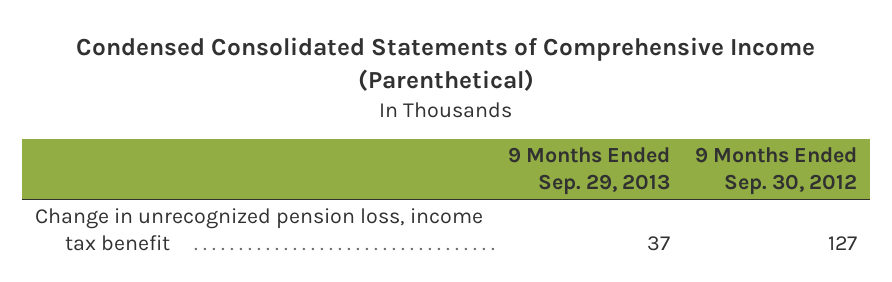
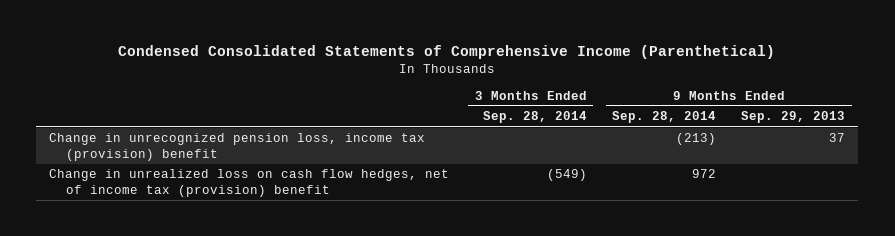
- | 9 Months Ended Sep. 29, 2013 | 9 Months Ended Sep. 30, 2012
+ | 3 Months Ended Sep. 28, 2014 | 9 Months Ended Sep. 28, 2014 | 9 Months Ended Sep. 29, 2013
- Change in unrecognized pension loss, income tax benefit | 37 | 127
+ Change in unrecognized pension loss, income tax (provision) benefit | | (213) | 37
+ Change in unrealized loss on cash flow hedges, net of income tax (provision) benefit | (549) | 972 |

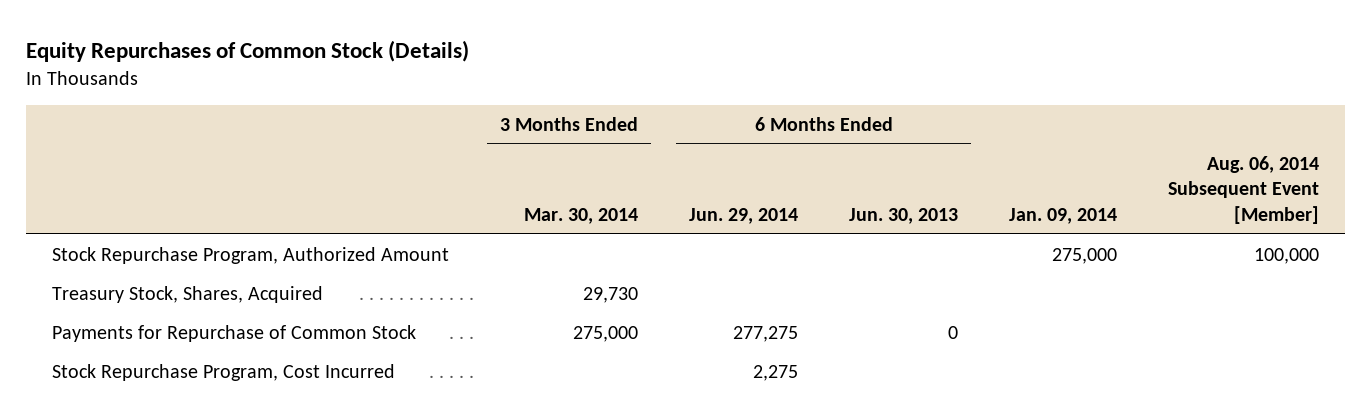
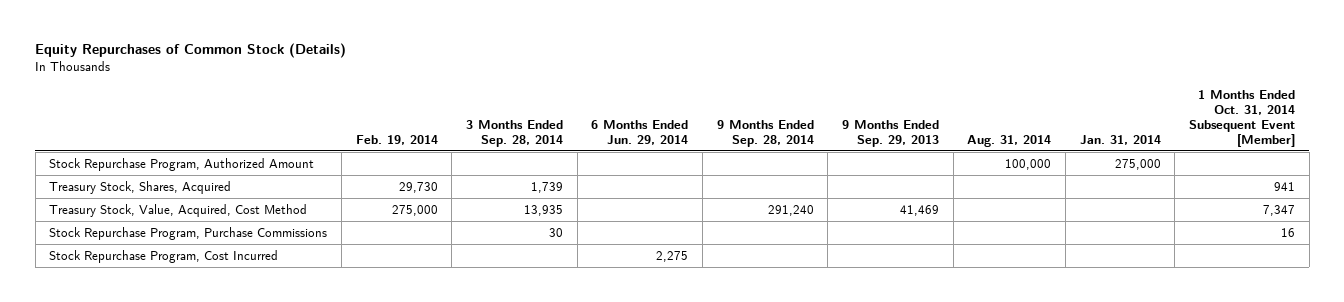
- | 3 Months Ended Mar. 30, 2014 | 6 Months Ended Jun. 29, 2014 | 6 Months Ended Jun. 30, 2013 | Jan. 09, 2014 | Aug. 06, 2014 Subsequent Event [Member]
+ | Feb. 19, 2014 | 3 Months Ended Sep. 28, 2014 | 6 Months Ended Jun. 29, 2014 | 9 Months Ended Sep. 28, 2014 | 9 Months Ended Sep. 29, 2013 | Aug. 31, 2014 | Jan. 31, 2014 | 1 Months Ended Oct. 31, 2014 Subsequent Event [Member]
- Payments for Repurchase of Common Stock | 275,000 | 277,275 | 0 | |
+ Treasury Stock, Value, Acquired, Cost Method | 275,000 | 13,935 | | 291,240 | 41,469 | | | 7,347
+ Stock Repurchase Program, Purchase Commissions | | 30 | | | | | | 16

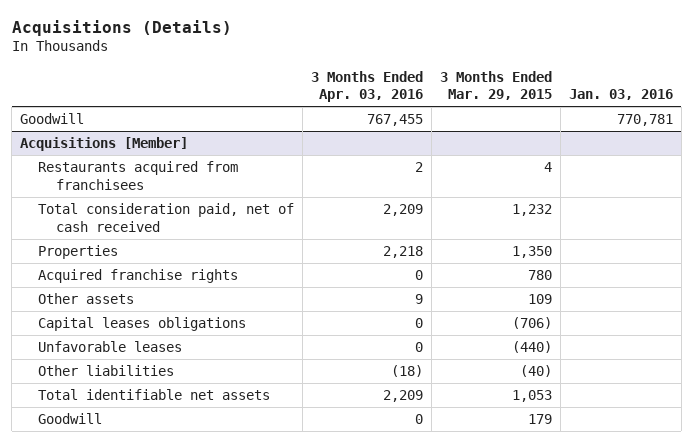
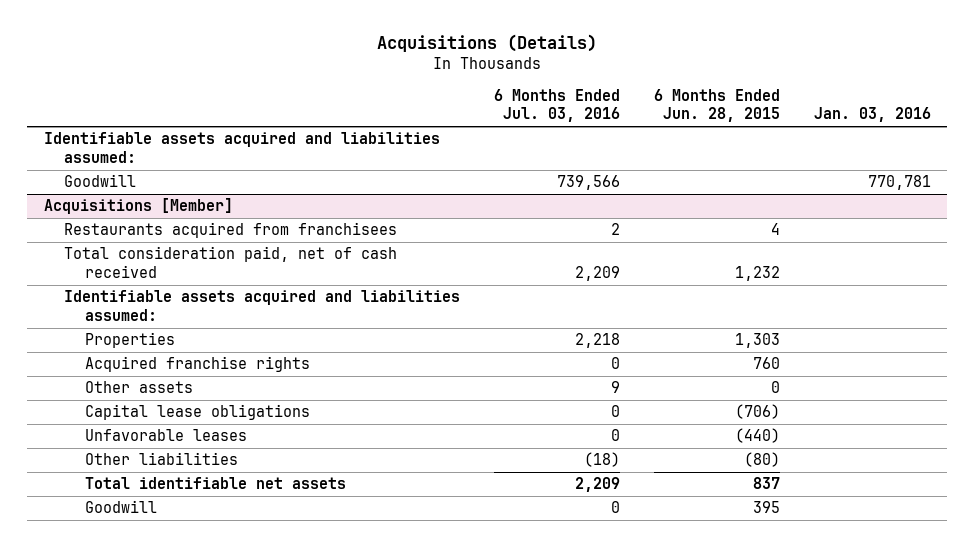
- | 3 Months Ended Apr. 03, 2016 | 3 Months Ended Mar. 29, 2015 | Jan. 03, 2016
+ | 6 Months Ended Jul. 03, 2016 | 6 Months Ended Jun. 28, 2015 | Jan. 03, 2016
+ Identifiable assets acquired and liabilities assumed:
@ Acquisitions [Member]
+ Identifiable assets acquired and liabilities assumed:
- Capital leases obligations | 0 | (706) |
+ Capital lease obligations | 0 | (706) |

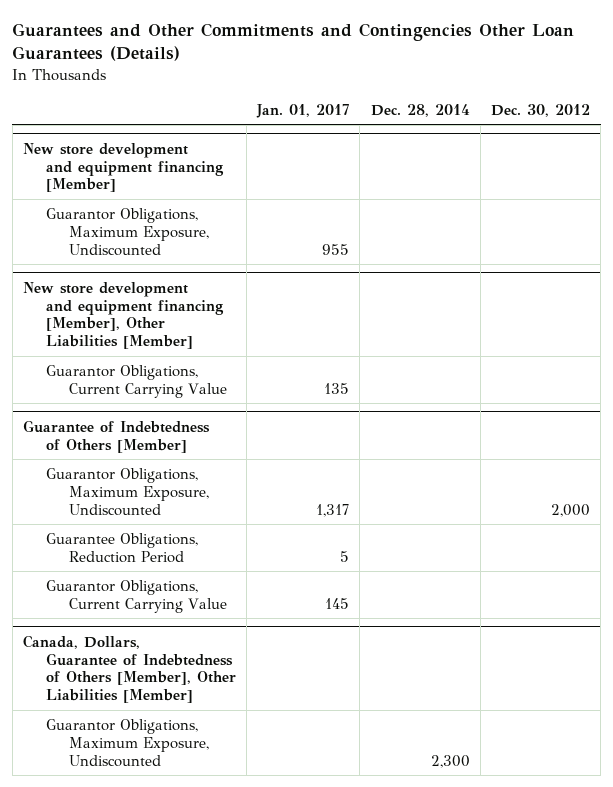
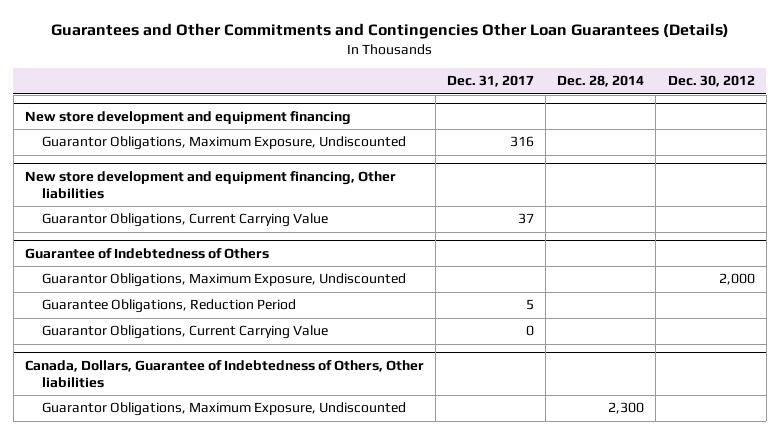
- | Jan. 01, 2017 | Dec. 28, 2014 | Dec. 30, 2012
+ | Dec. 31, 2017 | Dec. 28, 2014 | Dec. 30, 2012
- New store development and equipment financing [Member]
+ New store development and equipment financing
- New store development and equipment financing [Member], Other Liabilities [Member]
+ New store development and equipment financing, Other liabilities
- Guarantee of Indebtedness of Others [Member]
+ Guarantee of Indebtedness of Others
- Canada, Dollars, Guarantee of Indebtedness of Others [Member], Other Liabilities [Member]
+ Canada, Dollars, Guarantee of Indebtedness of Others, Other liabilities

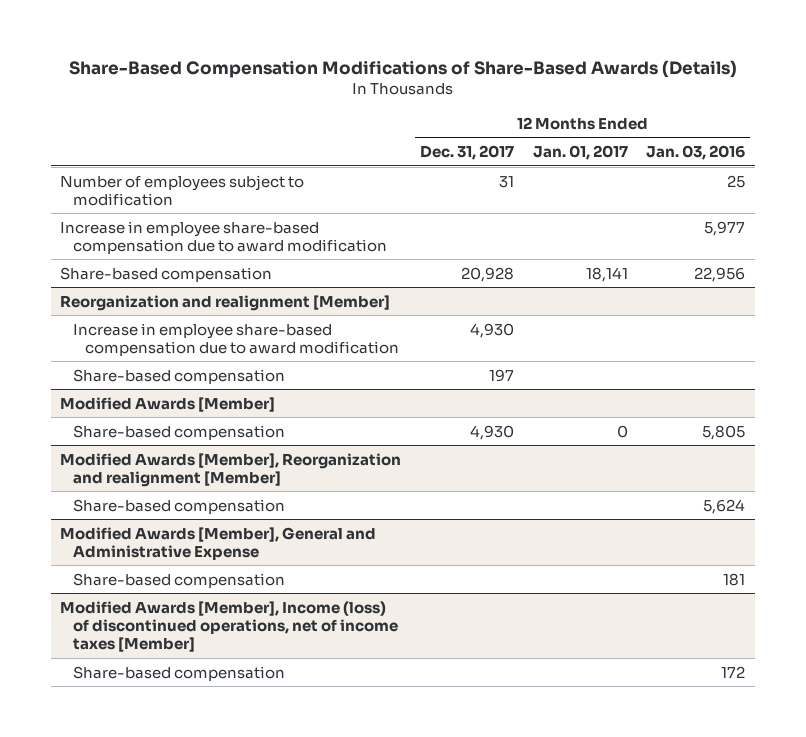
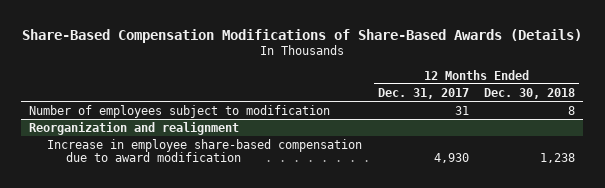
- | 12 Months Ended Dec. 31, 2017 | 12 Months Ended Jan. 01, 2017 | 12 Months Ended Jan. 03, 2016
+ | 12 Months Ended Dec. 31, 2017 | 12 Months Ended Dec. 30, 2018
- Increase in employee share-based compensation due to award modification | | | 5,977
- Share-based compensation | 20,928 | 18,141 | 22,956
- Reorganization and realignment [Member]
+ Reorganization and realignment
- Share-based compensation | 197 | |
- Modified Awards [Member]
- Share-based compensation | 4,930 | 0 | 5,805
- Modified Awards [Member], Reorganization and realignment [Member]
- Share-based compensation | | | 5,624
- Modified Awards [Member], General and Administrative Expense
- Share-based compensation | | | 181
- Modified Awards [Member], Income (loss) of discontinued operations, net of income taxes [Member]
- Share-based compensation | | | 172

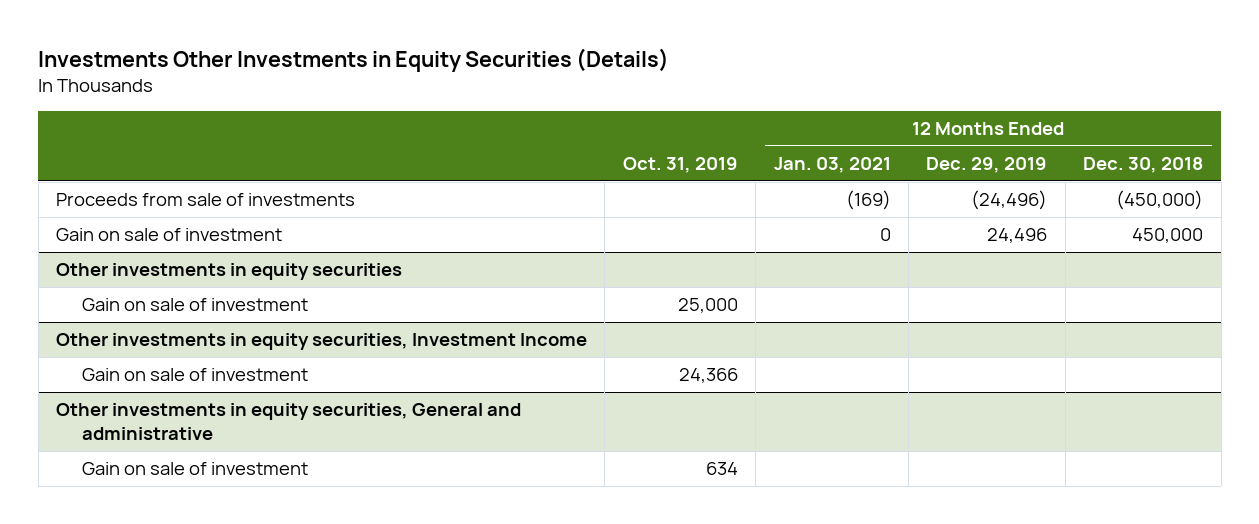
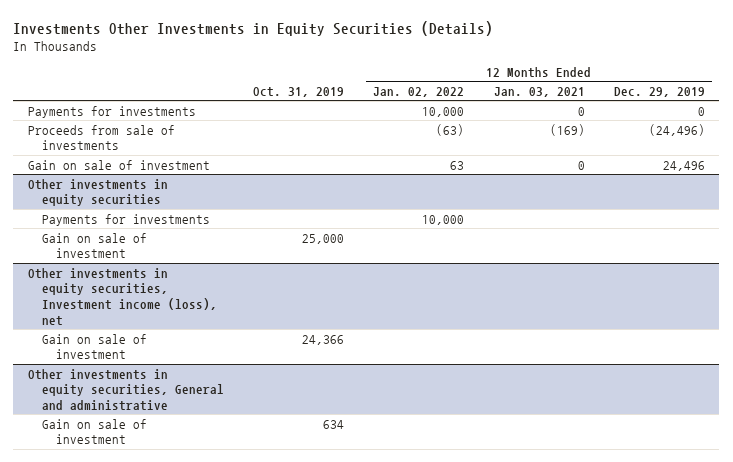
- | Oct. 31, 2019 | 12 Months Ended Jan. 03, 2021 | 12 Months Ended Dec. 29, 2019 | 12 Months Ended Dec. 30, 2018
+ | Oct. 31, 2019 | 12 Months Ended Jan. 02, 2022 | 12 Months Ended Jan. 03, 2021 | 12 Months Ended Dec. 29, 2019
+ Payments for investments | | 10,000 | 0 | 0
@ Other investments in equity securities
+ Payments for investments | | 10,000 | |
- Other investments in equity securities, Investment Income
+ Other investments in equity securities, Investment income (loss), net

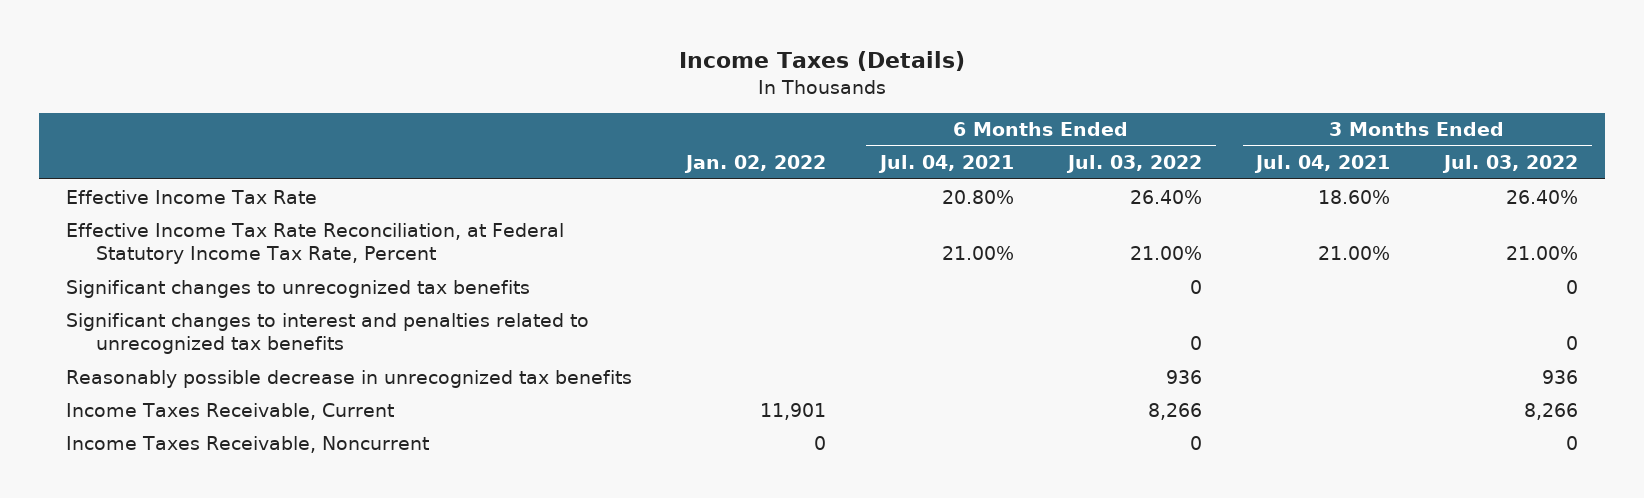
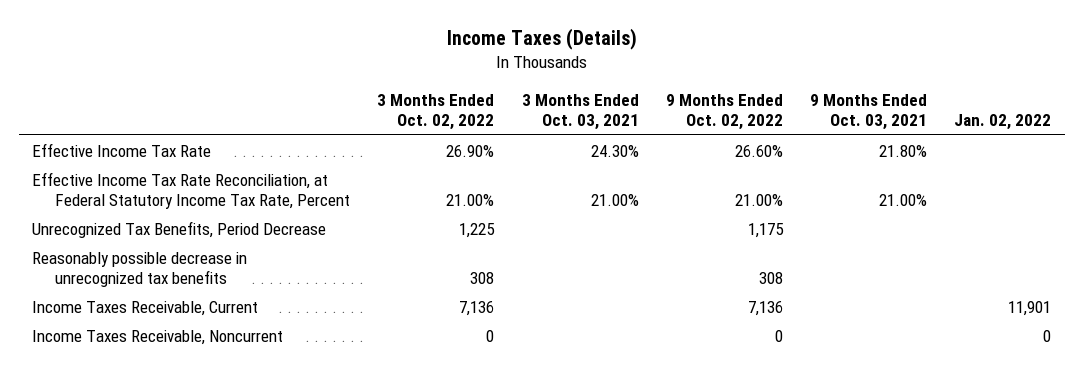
- | Jan. 02, 2022 | 6 Months Ended Jul. 04, 2021 | 6 Months Ended Jul. 03, 2022 | 3 Months Ended Jul. 04, 2021 | 3 Months Ended Jul. 03, 2022
+ | 3 Months Ended Oct. 02, 2022 | 3 Months Ended Oct. 03, 2021 | 9 Months Ended Oct. 02, 2022 | 9 Months Ended Oct. 03, 2021 | Jan. 02, 2022
- Significant changes to unrecognized tax benefits | | | 0 | | 0
- Significant changes to interest and penalties related to unrecognized tax benefits | | | 0 | | 0
+ Unrecognized Tax Benefits, Period Decrease | 1,225 | | 1,175 | |

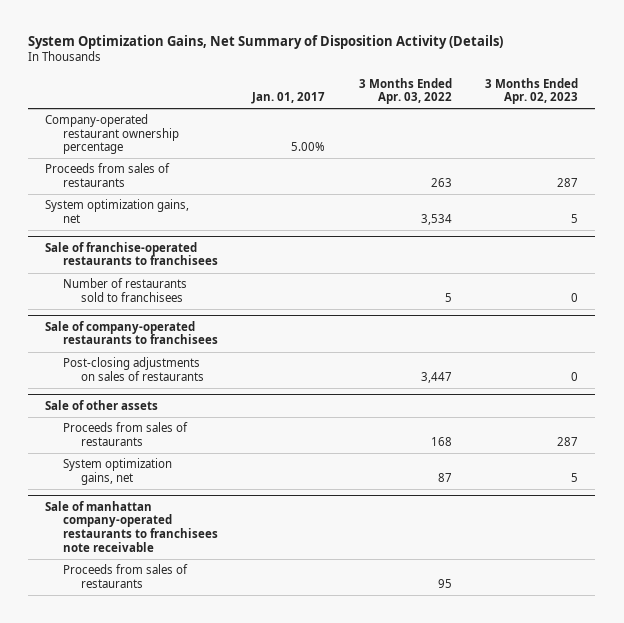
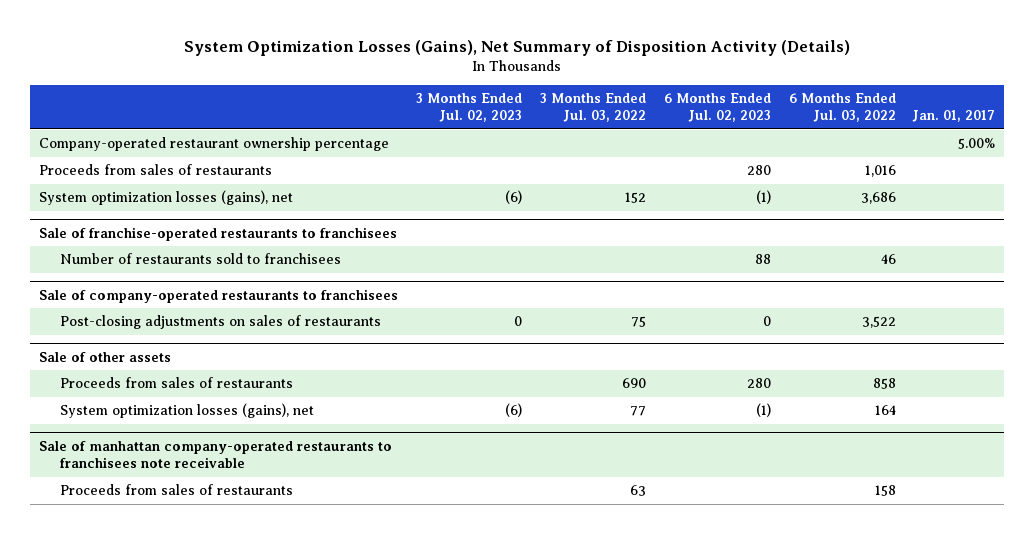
- System Optimization Gains, Net Summary of Disposition Activity (Details)
+ System Optimization Losses (Gains), Net Summary of Disposition Activity (Details)
- | Jan. 01, 2017 | 3 Months Ended Apr. 03, 2022 | 3 Months Ended Apr. 02, 2023
+ | 3 Months Ended Jul. 02, 2023 | 3 Months Ended Jul. 03, 2022 | 6 Months Ended Jul. 02, 2023 | 6 Months Ended Jul. 03, 2022 | Jan. 01, 2017
- System optimization gains, net | | 3,534 | 5
+ System optimization losses (gains), net | (6) | 152 | (1) | 3,686 |
@ Sale of other assets
- System optimization gains, net | | 87 | 5
+ System optimization losses (gains), net | (6) | 77 | (1) | 164 |

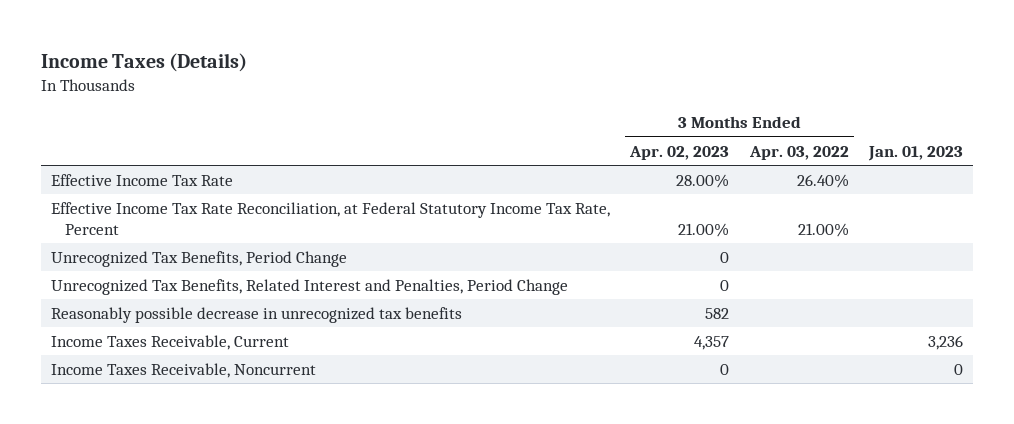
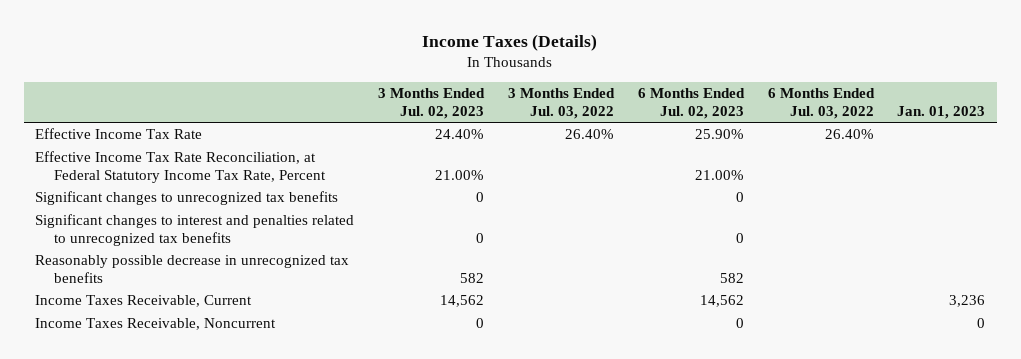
- | 3 Months Ended Apr. 02, 2023 | 3 Months Ended Apr. 03, 2022 | Jan. 01, 2023
+ | 3 Months Ended Jul. 02, 2023 | 3 Months Ended Jul. 03, 2022 | 6 Months Ended Jul. 02, 2023 | 6 Months Ended Jul. 03, 2022 | Jan. 01, 2023
- Unrecognized Tax Benefits, Period Change | 0 | |
- Unrecognized Tax Benefits, Related Interest and Penalties, Period Change | 0 | |
+ Significant changes to unrecognized tax benefits | 0 | | 0 | |
+ Significant changes to interest and penalties related to unrecognized tax benefits | 0 | | 0 | |

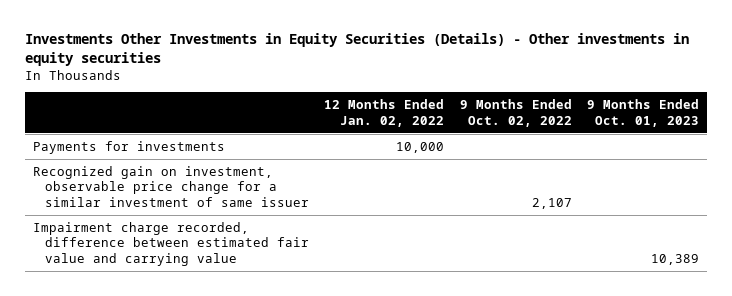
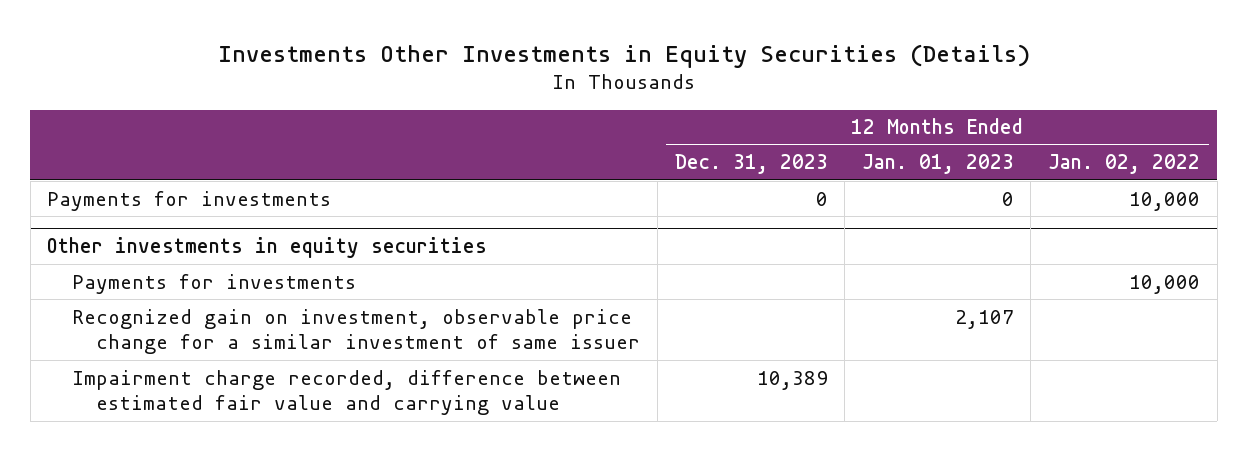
- Investments Other Investments in Equity Securities (Details) - Other investments in equity securities
+ Investments Other Investments in Equity Securities (Details)
- | 12 Months Ended Jan. 02, 2022 | 9 Months Ended Oct. 02, 2022 | 9 Months Ended Oct. 01, 2023
+ | 12 Months Ended Dec. 31, 2023 | 12 Months Ended Jan. 01, 2023 | 12 Months Ended Jan. 02, 2022
- Recognized gain on investment, observable price change for a similar investment of same issuer | | 2,107 |
- Impairment charge recorded, difference between estimated fair value and carrying value | | | 10,389
+ Other investments in equity securities
+ Payments for investments | | | 10,000
+ Recognized gain on investment, observable price change for a similar investment of same issuer | | 2,107 |
+ Impairment charge recorded, difference between estimated fair value and carrying value | 10,389 | |

